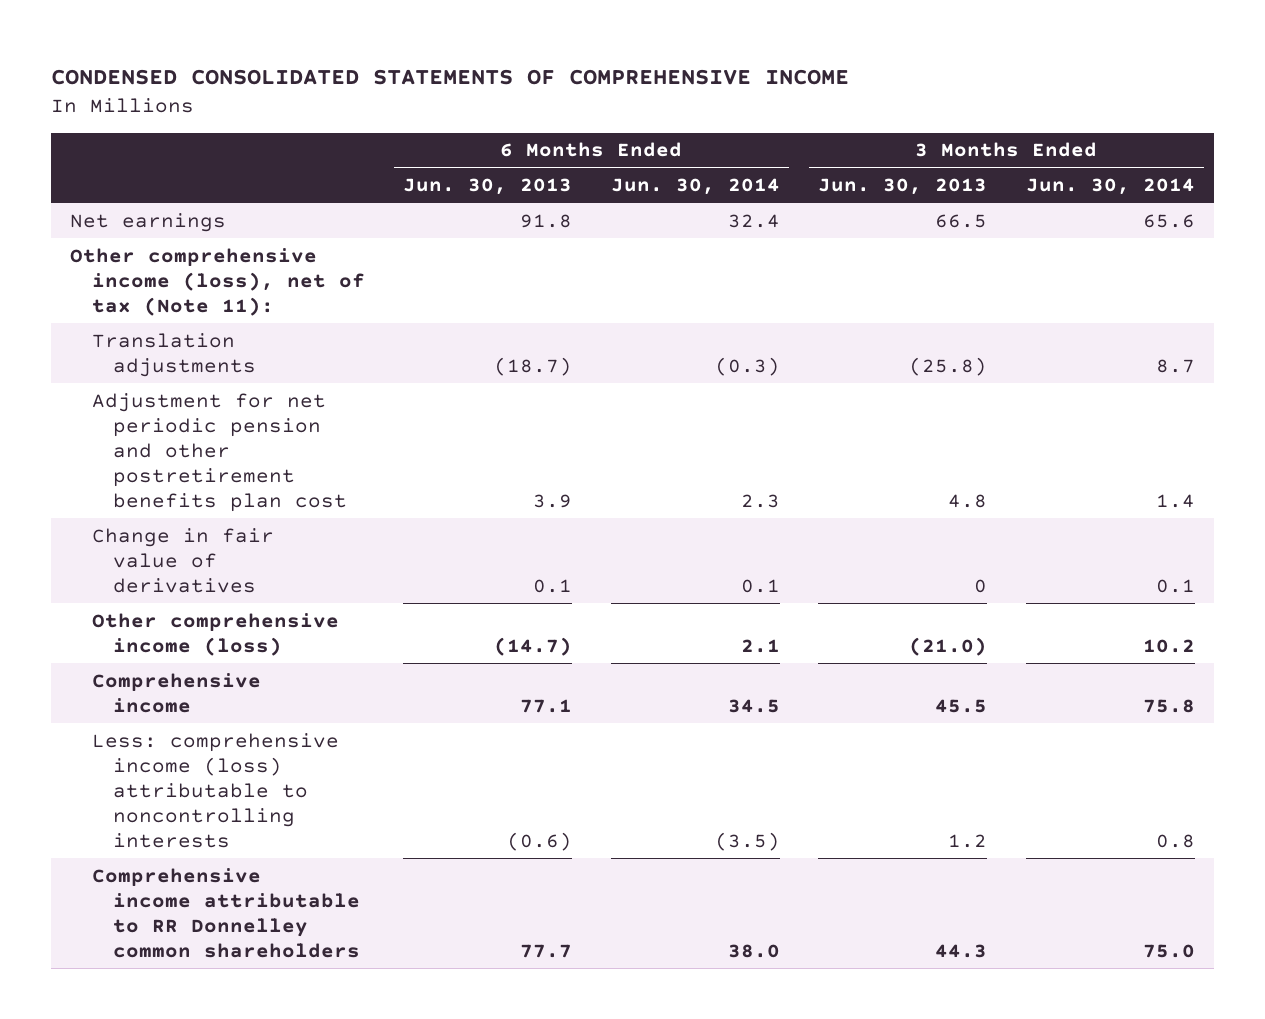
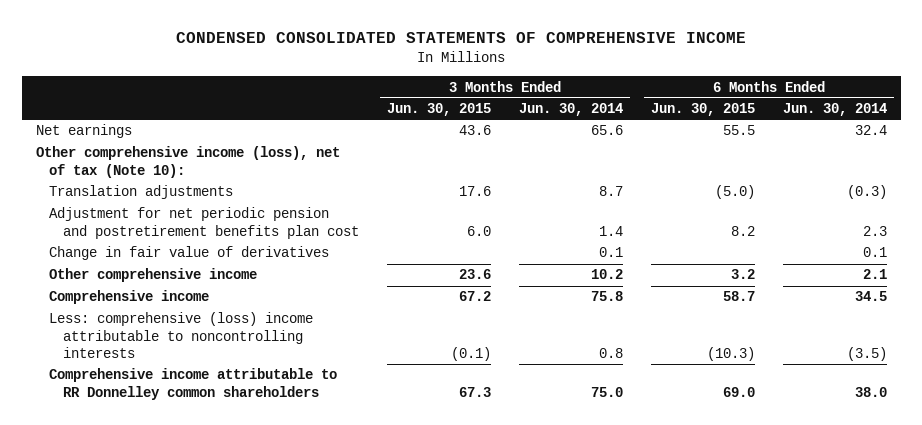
- | 6 Months Ended Jun. 30, 2013 | 6 Months Ended Jun. 30, 2014 | 3 Months Ended Jun. 30, 2013 | 3 Months Ended Jun. 30, 2014
+ | 3 Months Ended Jun. 30, 2015 | 3 Months Ended Jun. 30, 2014 | 6 Months Ended Jun. 30, 2015 | 6 Months Ended Jun. 30, 2014
- Other comprehensive income (loss), net of tax (Note 11):
+ Other comprehensive income (loss), net of tax (Note 10):
- Adjustment for net periodic pension and other postretirement benefits plan cost | 3.9 | 2.3 | 4.8 | 1.4
+ Adjustment for net periodic pension and postretirement benefits plan cost | 6.0 | 1.4 | 8.2 | 2.3
- Other comprehensive income (loss) | (14.7) | 2.1 | (21.0) | 10.2
+ Other comprehensive income | 23.6 | 10.2 | 3.2 | 2.1
- Less: comprehensive income (loss) attributable to noncontrolling interests | (0.6) | (3.5) | 1.2 | 0.8
+ Less: comprehensive (loss) income attributable to noncontrolling interests | (0.1) | 0.8 | (10.3) | (3.5)

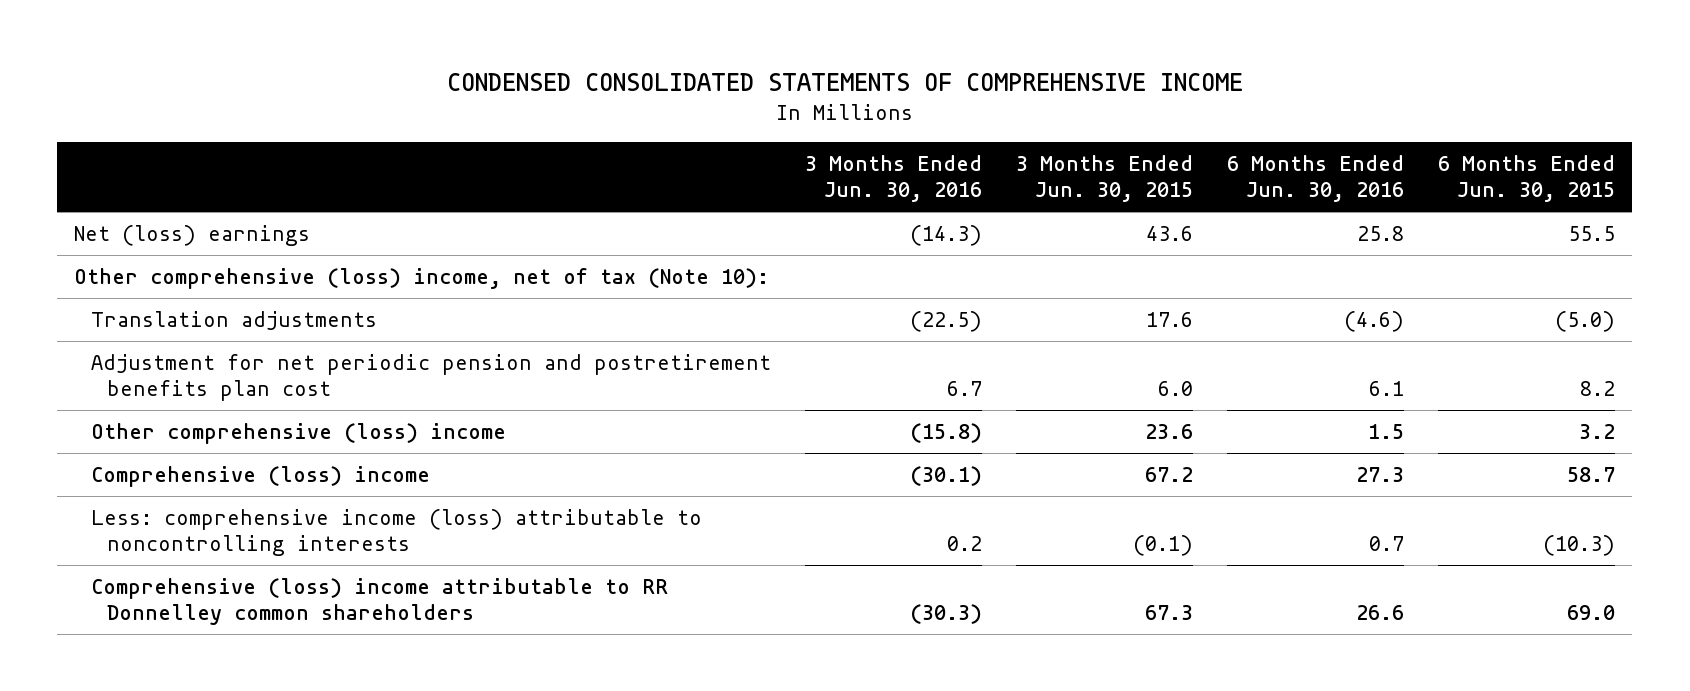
- | 3 Months Ended Jun. 30, 2015 | 3 Months Ended Jun. 30, 2014 | 6 Months Ended Jun. 30, 2015 | 6 Months Ended Jun. 30, 2014
+ | 3 Months Ended Jun. 30, 2016 | 3 Months Ended Jun. 30, 2015 | 6 Months Ended Jun. 30, 2016 | 6 Months Ended Jun. 30, 2015
- Net earnings | 43.6 | 65.6 | 55.5 | 32.4
- Other comprehensive income (loss), net of tax (Note 10):
+ Net (loss) earnings | (14.3) | 43.6 | 25.8 | 55.5
+ Other comprehensive (loss) income, net of tax (Note 10):
- Change in fair value of derivatives | | 0.1 | | 0.1
- Other comprehensive income | 23.6 | 10.2 | 3.2 | 2.1
- Comprehensive income | 67.2 | 75.8 | 58.7 | 34.5
- Less: comprehensive (loss) income attributable to noncontrolling interests | (0.1) | 0.8 | (10.3) | (3.5)
- Comprehensive income attributable to RR Donnelley common shareholders | 67.3 | 75.0 | 69.0 | 38.0
+ Other comprehensive (loss) income | (15.8) | 23.6 | 1.5 | 3.2
+ Comprehensive (loss) income | (30.1) | 67.2 | 27.3 | 58.7
+ Less: comprehensive income (loss) attributable to noncontrolling interests | 0.2 | (0.1) | 0.7 | (10.3)
+ Comprehensive (loss) income attributable to RR Donnelley common shareholders | (30.3) | 67.3 | 26.6 | 69.0

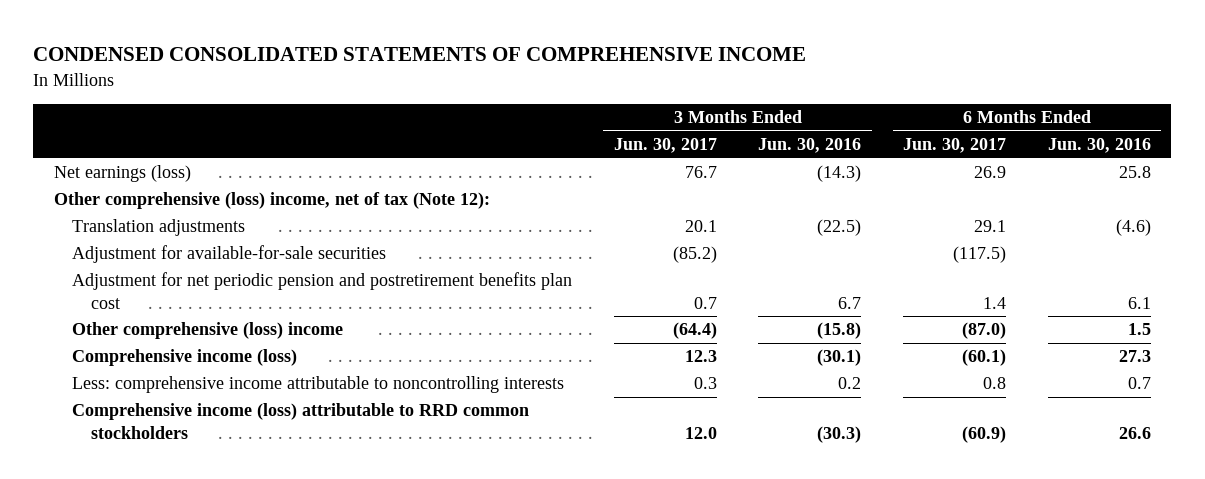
- | 3 Months Ended Jun. 30, 2016 | 3 Months Ended Jun. 30, 2015 | 6 Months Ended Jun. 30, 2016 | 6 Months Ended Jun. 30, 2015
+ | 3 Months Ended Jun. 30, 2017 | 3 Months Ended Jun. 30, 2016 | 6 Months Ended Jun. 30, 2017 | 6 Months Ended Jun. 30, 2016
- Net (loss) earnings | (14.3) | 43.6 | 25.8 | 55.5
- Other comprehensive (loss) income, net of tax (Note 10):
+ Net earnings (loss) | 76.7 | (14.3) | 26.9 | 25.8
+ Other comprehensive (loss) income, net of tax (Note 12):
+ Adjustment for available-for-sale securities | (85.2) | | (117.5) |
- Comprehensive (loss) income | (30.1) | 67.2 | 27.3 | 58.7
- Less: comprehensive income (loss) attributable to noncontrolling interests | 0.2 | (0.1) | 0.7 | (10.3)
- Comprehensive (loss) income attributable to RR Donnelley common shareholders | (30.3) | 67.3 | 26.6 | 69.0
+ Comprehensive income (loss) | 12.3 | (30.1) | (60.1) | 27.3
+ Less: comprehensive income attributable to noncontrolling interests | 0.3 | 0.2 | 0.8 | 0.7
+ Comprehensive income (loss) attributable to RRD common stockholders | 12.0 | (30.3) | (60.9) | 26.6

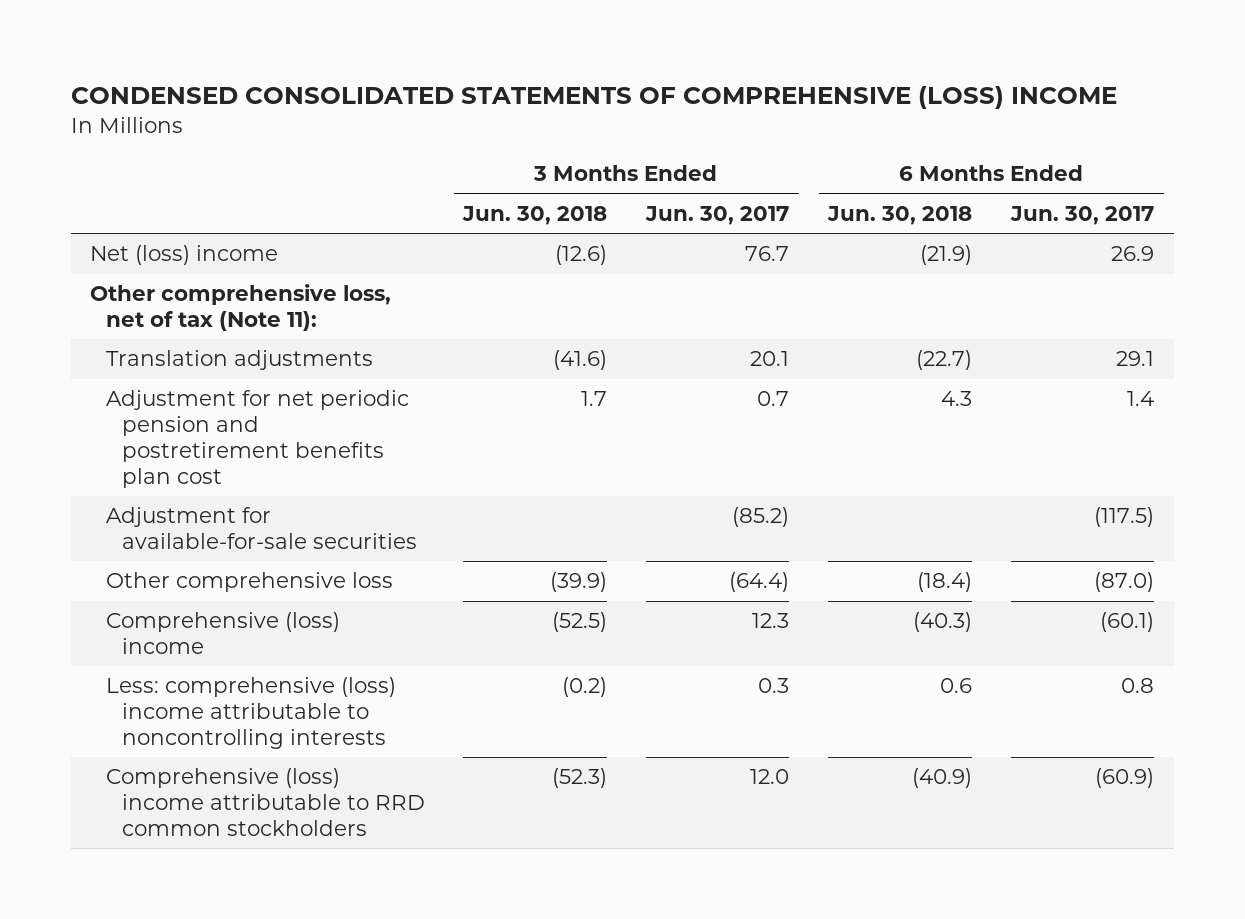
- CONDENSED CONSOLIDATED STATEMENTS OF COMPREHENSIVE INCOME
+ CONDENSED CONSOLIDATED STATEMENTS OF COMPREHENSIVE (LOSS) INCOME
- | 3 Months Ended Jun. 30, 2017 | 3 Months Ended Jun. 30, 2016 | 6 Months Ended Jun. 30, 2017 | 6 Months Ended Jun. 30, 2016
+ | 3 Months Ended Jun. 30, 2018 | 3 Months Ended Jun. 30, 2017 | 6 Months Ended Jun. 30, 2018 | 6 Months Ended Jun. 30, 2017
- Net earnings (loss) | 76.7 | (14.3) | 26.9 | 25.8
- Other comprehensive (loss) income, net of tax (Note 12):
+ Net (loss) income | (12.6) | 76.7 | (21.9) | 26.9
+ Other comprehensive loss, net of tax (Note 11):
- Other comprehensive (loss) income | (64.4) | (15.8) | (87.0) | 1.5
- Comprehensive income (loss) | 12.3 | (30.1) | (60.1) | 27.3
- Less: comprehensive income attributable to noncontrolling interests | 0.3 | 0.2 | 0.8 | 0.7
- Comprehensive income (loss) attributable to RRD common stockholders | 12.0 | (30.3) | (60.9) | 26.6
moved down: Adjustment for available-for-sale securities | | (85.2) | | (117.5)
+ Other comprehensive loss | (39.9) | (64.4) | (18.4) | (87.0)
+ Comprehensive (loss) income | (52.5) | 12.3 | (40.3) | (60.1)
+ Less: comprehensive (loss) income attributable to noncontrolling interests | (0.2) | 0.3 | 0.6 | 0.8
+ Comprehensive (loss) income attributable to RRD common stockholders | (52.3) | 12.0 | (40.9) | (60.9)

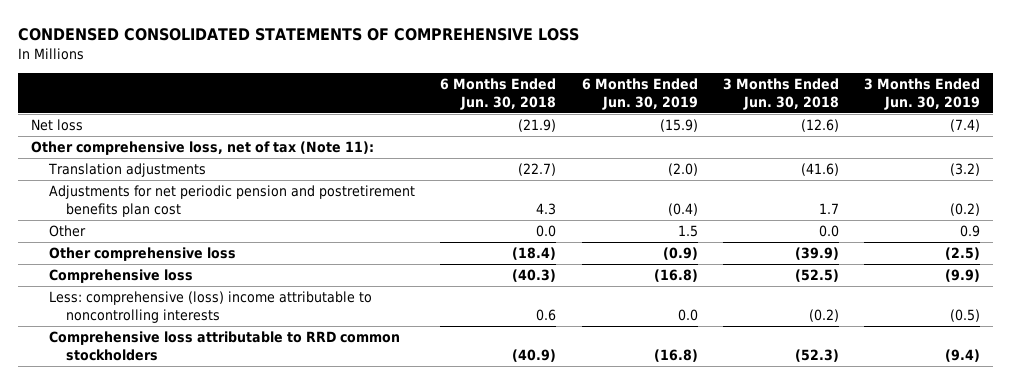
- CONDENSED CONSOLIDATED STATEMENTS OF COMPREHENSIVE (LOSS) INCOME
+ CONDENSED CONSOLIDATED STATEMENTS OF COMPREHENSIVE LOSS
- | 3 Months Ended Jun. 30, 2018 | 3 Months Ended Jun. 30, 2017 | 6 Months Ended Jun. 30, 2018 | 6 Months Ended Jun. 30, 2017
+ | 6 Months Ended Jun. 30, 2018 | 6 Months Ended Jun. 30, 2019 | 3 Months Ended Jun. 30, 2018 | 3 Months Ended Jun. 30, 2019
- Net (loss) income | (12.6) | 76.7 | (21.9) | 26.9
+ Net loss | (21.9) | (15.9) | (12.6) | (7.4)
- Adjustment for net periodic pension and postretirement benefits plan cost | 1.7 | 0.7 | 4.3 | 1.4
- Adjustment for available-for-sale securities | | (85.2) | | (117.5)
+ Adjustments for net periodic pension and postretirement benefits plan cost | 4.3 | (0.4) | 1.7 | (0.2)
+ Other | 0.0 | 1.5 | 0.0 | 0.9
- Comprehensive (loss) income | (52.5) | 12.3 | (40.3) | (60.1)
+ Comprehensive loss | (40.3) | (16.8) | (52.5) | (9.9)
- Comprehensive (loss) income attributable to RRD common stockholders | (52.3) | 12.0 | (40.9) | (60.9)
+ Comprehensive loss attributable to RRD common stockholders | (40.9) | (16.8) | (52.3) | (9.4)

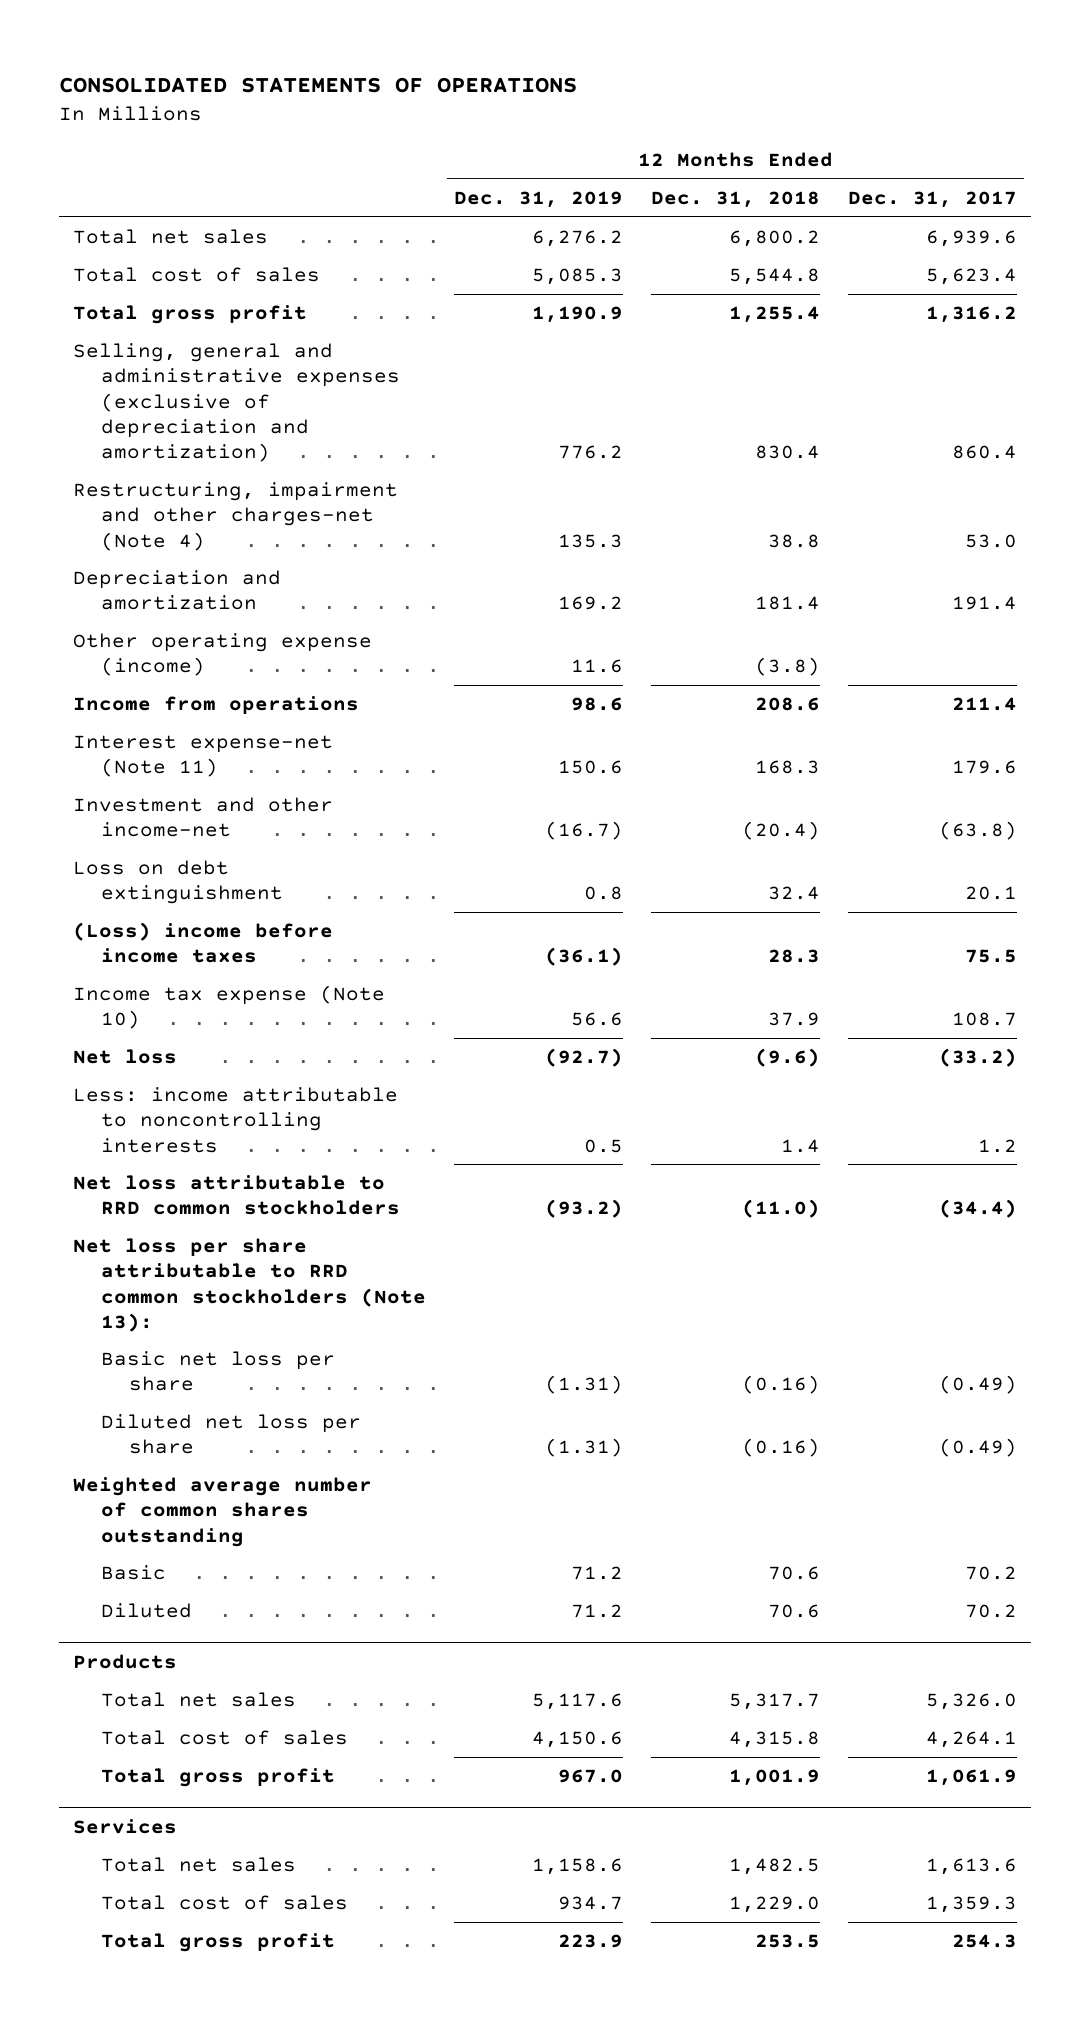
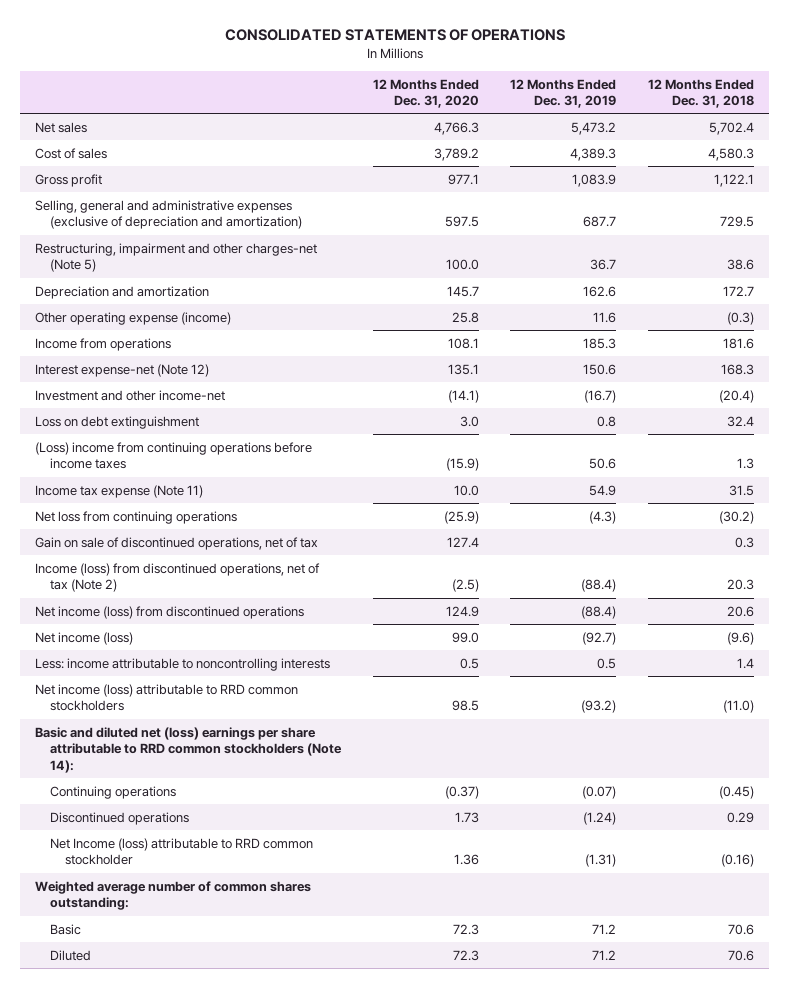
- | 12 Months Ended Dec. 31, 2019 | 12 Months Ended Dec. 31, 2018 | 12 Months Ended Dec. 31, 2017
+ | 12 Months Ended Dec. 31, 2020 | 12 Months Ended Dec. 31, 2019 | 12 Months Ended Dec. 31, 2018
- Total net sales | 6,276.2 | 6,800.2 | 6,939.6
- Total cost of sales | 5,085.3 | 5,544.8 | 5,623.4
- Total gross profit | 1,190.9 | 1,255.4 | 1,316.2
- Selling, general and administrative expenses (exclusive of depreciation and amortization) | 776.2 | 830.4 | 860.4
- Restructuring, impairment and other charges-net (Note 4) | 135.3 | 38.8 | 53.0
- Depreciation and amortization | 169.2 | 181.4 | 191.4
- Other operating expense (income) | 11.6 | (3.8) |
- Income from operations | 98.6 | 208.6 | 211.4
- Interest expense-net (Note 11) | 150.6 | 168.3 | 179.6
+ Net sales | 4,766.3 | 5,473.2 | 5,702.4
+ Cost of sales | 3,789.2 | 4,389.3 | 4,580.3
+ Gross profit | 977.1 | 1,083.9 | 1,122.1
+ Selling, general and administrative expenses (exclusive of depreciation and amortization) | 597.5 | 687.7 | 729.5
+ Restructuring, impairment and other charges-net (Note 5) | 100.0 | 36.7 | 38.6
+ Depreciation and amortization | 145.7 | 162.6 | 172.7
+ Other operating expense (income) | 25.8 | 11.6 | (0.3)
+ Income from operations | 108.1 | 185.3 | 181.6
+ Interest expense-net (Note 12) | 135.1 | 150.6 | 168.3
- (Loss) income before income taxes | (36.1) | 28.3 | 75.5
- Income tax expense (Note 10) | 56.6 | 37.9 | 108.7
- Net loss | (92.7) | (9.6) | (33.2)
+ (Loss) income from continuing operations before income taxes | (15.9) | 50.6 | 1.3
+ Income tax expense (Note 11) | 10.0 | 54.9 | 31.5
+ Net loss from continuing operations | (25.9) | (4.3) | (30.2)
+ Gain on sale of discontinued operations, net of tax | 127.4 | | 0.3
+ Income (loss) from discontinued operations, net of tax (Note 2) | (2.5) | (88.4) | 20.3
+ Net income (loss) from discontinued operations | 124.9 | (88.4) | 20.6
+ Net income (loss) | 99.0 | (92.7) | (9.6)
- Net loss attributable to RRD common stockholders | (93.2) | (11.0) | (34.4)
- Net loss per share attributable to RRD common stockholders (Note 13):
- Basic net loss per share | (1.31) | (0.16) | (0.49)
- Diluted net loss per share | (1.31) | (0.16) | (0.49)
- Weighted average number of common shares outstanding
+ Net income (loss) attributable to RRD common stockholders | 98.5 | (93.2) | (11.0)
+ Basic and diluted net (loss) earnings per share attributable to RRD common stockholders (Note 14):
+ Continuing operations | (0.37) | (0.07) | (0.45)
+ Discontinued operations | 1.73 | (1.24) | 0.29
+ Net Income (loss) attributable to RRD common stockholder | 1.36 | (1.31) | (0.16)
+ Weighted average number of common shares outstanding:
- Products
- Total net sales | 5,117.6 | 5,317.7 | 5,326.0
- Total cost of sales | 4,150.6 | 4,315.8 | 4,264.1
- Total gross profit | 967.0 | 1,001.9 | 1,061.9
- Services
- Total net sales | 1,158.6 | 1,482.5 | 1,613.6
- Total cost of sales | 934.7 | 1,229.0 | 1,359.3
- Total gross profit | 223.9 | 253.5 | 254.3

